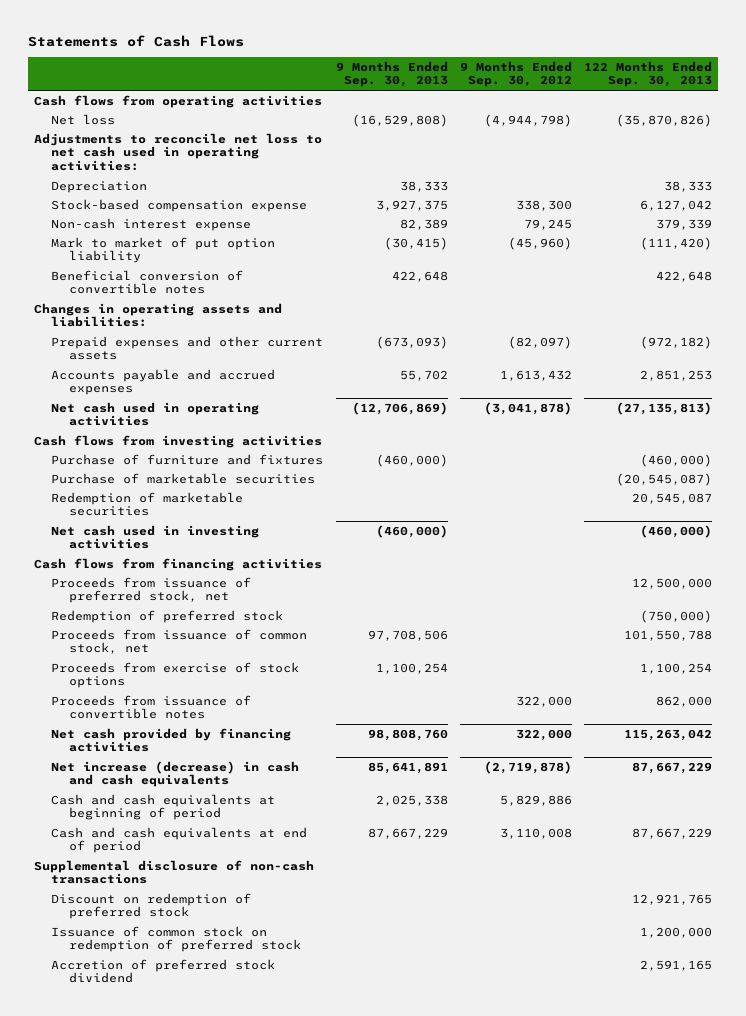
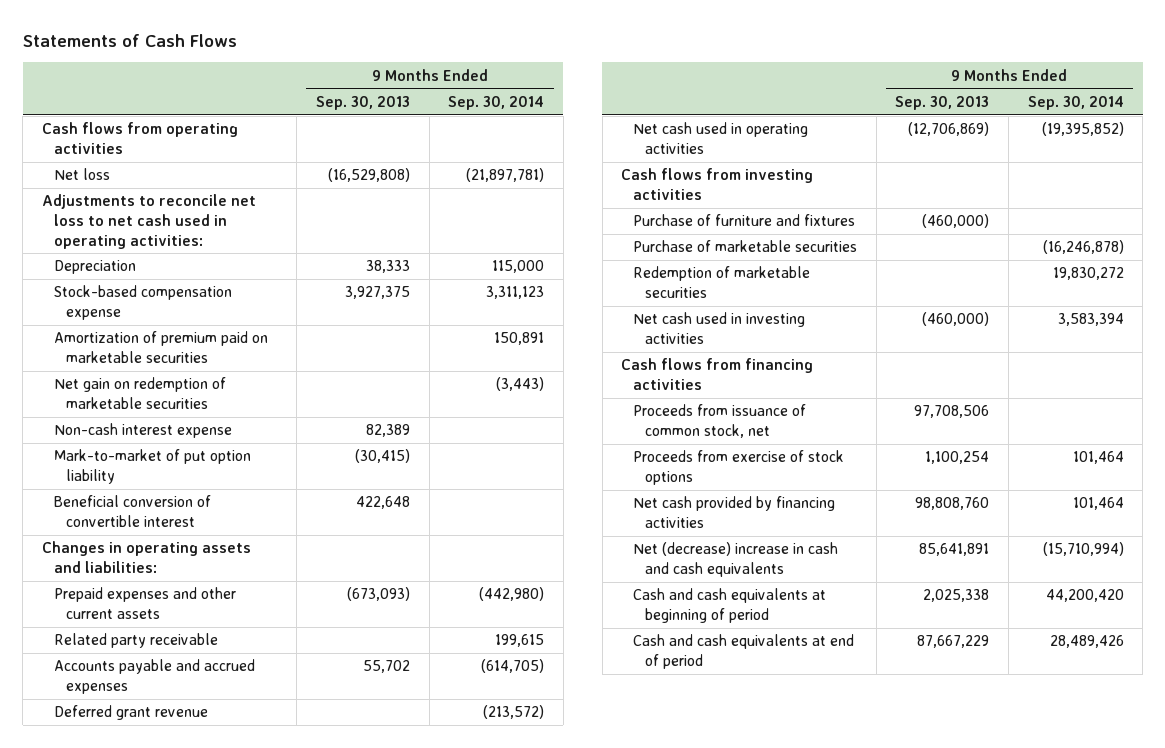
- | 9 Months Ended Sep. 30, 2013 | 9 Months Ended Sep. 30, 2012 | 122 Months Ended Sep. 30, 2013
+ | 9 Months Ended Sep. 30, 2013 | 9 Months Ended Sep. 30, 2014
+ Amortization of premium paid on marketable securities | | 150,891
+ Net gain on redemption of marketable securities | | (3,443)
- Mark to market of put option liability | (30,415) | (45,960) | (111,420)
- Beneficial conversion of convertible notes | 422,648 | | 422,648
+ Mark-to-market of put option liability | (30,415) |
+ Beneficial conversion of convertible interest | 422,648 |
+ Related party receivable | | 199,615
+ Deferred grant revenue | | (213,572)
- Proceeds from issuance of preferred stock, net | | | 12,500,000
- Redemption of preferred stock | | | (750,000)
- Proceeds from issuance of convertible notes | | 322,000 | 862,000
- Net increase (decrease) in cash and cash equivalents | 85,641,891 | (2,719,878) | 87,667,229
+ Net (decrease) increase in cash and cash equivalents | 85,641,891 | (15,710,994)
- Supplemental disclosure of non-cash transactions
- Discount on redemption of preferred stock | | | 12,921,765
- Issuance of common stock on redemption of preferred stock | | | 1,200,000
- Accretion of preferred stock dividend | | | 2,591,165

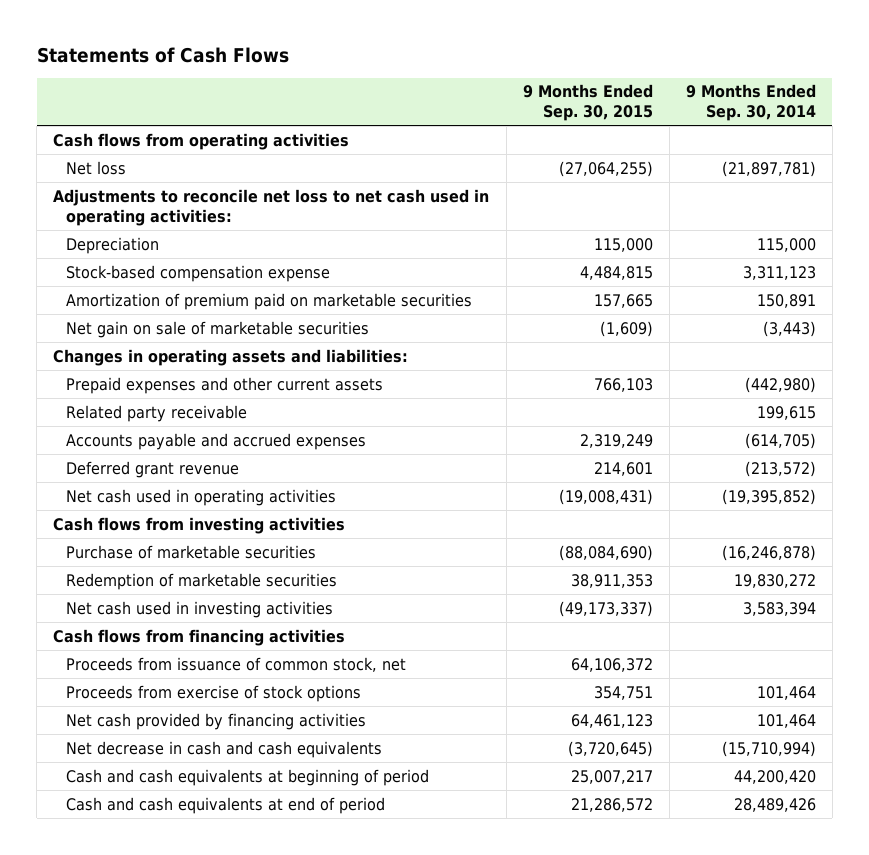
- | 9 Months Ended Sep. 30, 2013 | 9 Months Ended Sep. 30, 2014
+ | 9 Months Ended Sep. 30, 2015 | 9 Months Ended Sep. 30, 2014
- Net gain on redemption of marketable securities | | (3,443)
- Non-cash interest expense | 82,389 |
- Mark-to-market of put option liability | (30,415) |
- Beneficial conversion of convertible interest | 422,648 |
+ Net gain on sale of marketable securities | (1,609) | (3,443)
- Purchase of furniture and fixtures | (460,000) |
- Net (decrease) increase in cash and cash equivalents | 85,641,891 | (15,710,994)
+ Net decrease in cash and cash equivalents | (3,720,645) | (15,710,994)

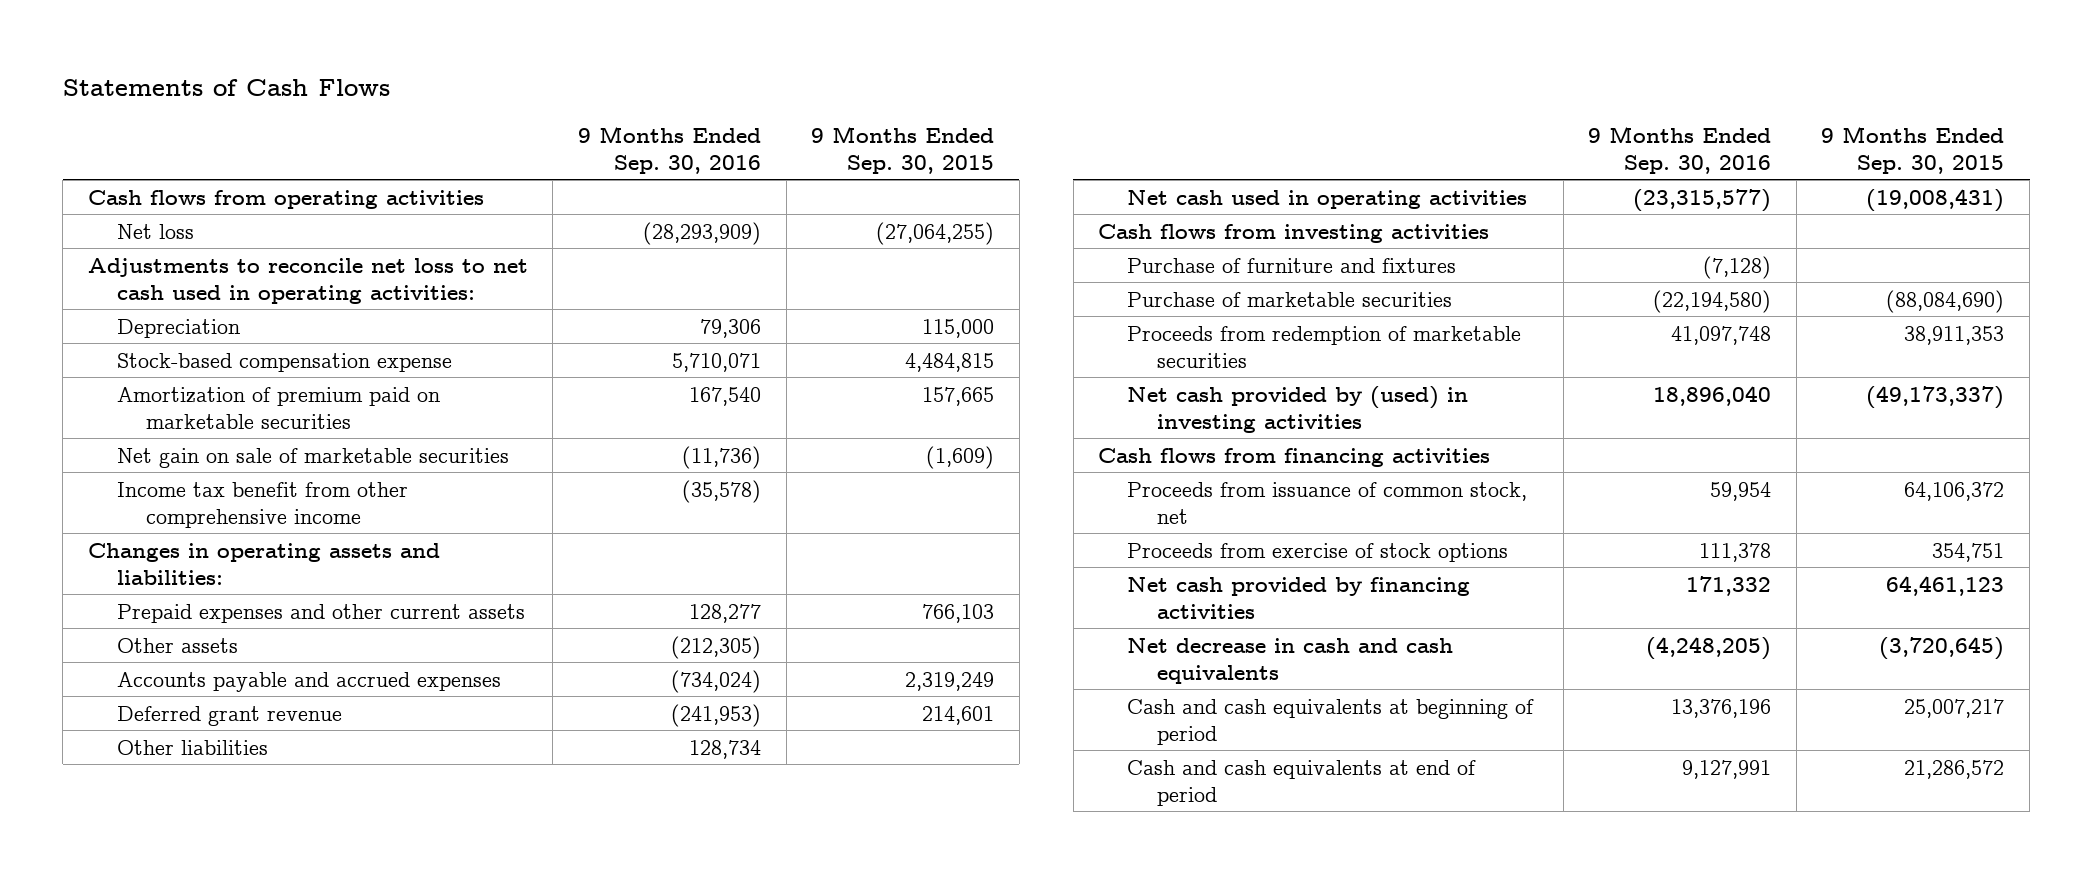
- | 9 Months Ended Sep. 30, 2015 | 9 Months Ended Sep. 30, 2014
+ | 9 Months Ended Sep. 30, 2016 | 9 Months Ended Sep. 30, 2015
+ Income tax benefit from other comprehensive income | (35,578) |
- Related party receivable | | 199,615
+ Other assets | (212,305) |
+ Other liabilities | 128,734 |
+ Purchase of furniture and fixtures | (7,128) |
- Redemption of marketable securities | 38,911,353 | 19,830,272
- Net cash used in investing activities | (49,173,337) | 3,583,394
+ Proceeds from redemption of marketable securities | 41,097,748 | 38,911,353
+ Net cash provided by (used) in investing activities | 18,896,040 | (49,173,337)

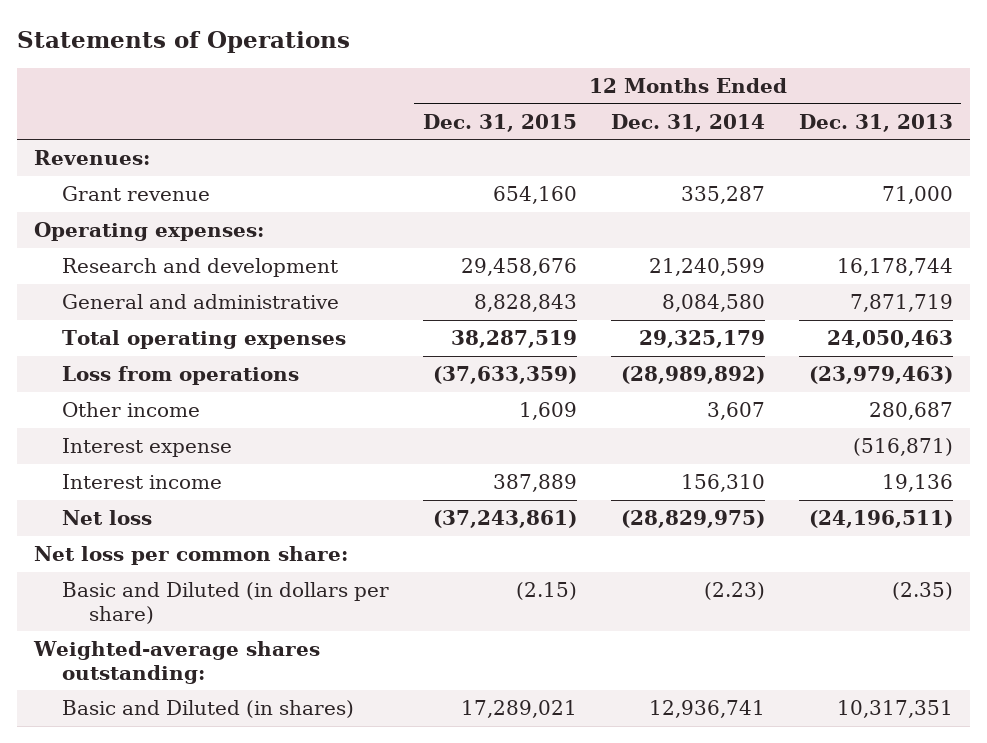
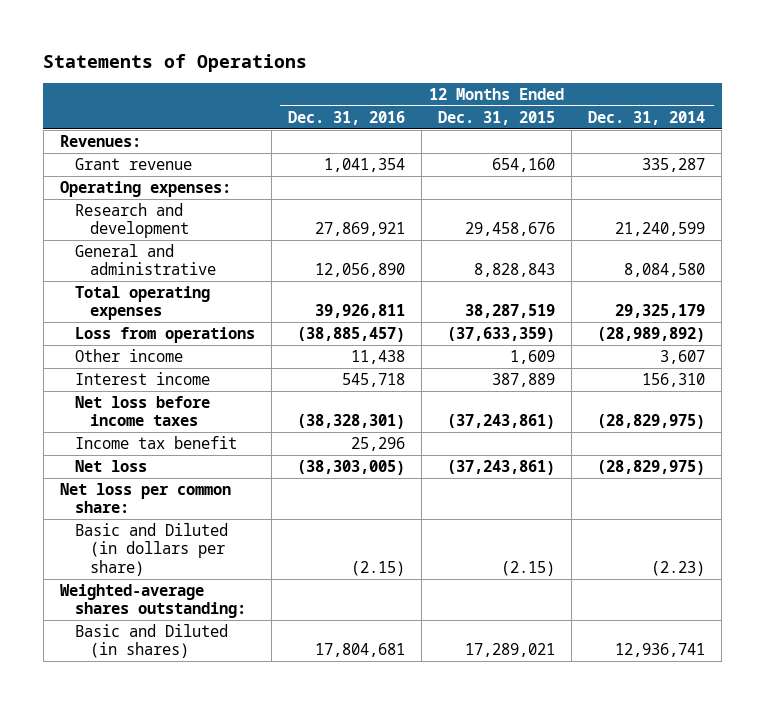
- | 12 Months Ended Dec. 31, 2015 | 12 Months Ended Dec. 31, 2014 | 12 Months Ended Dec. 31, 2013
+ | 12 Months Ended Dec. 31, 2016 | 12 Months Ended Dec. 31, 2015 | 12 Months Ended Dec. 31, 2014
- Interest expense | | | (516,871)
+ Net loss before income taxes | (38,328,301) | (37,243,861) | (28,829,975)
+ Income tax benefit | 25,296 | |

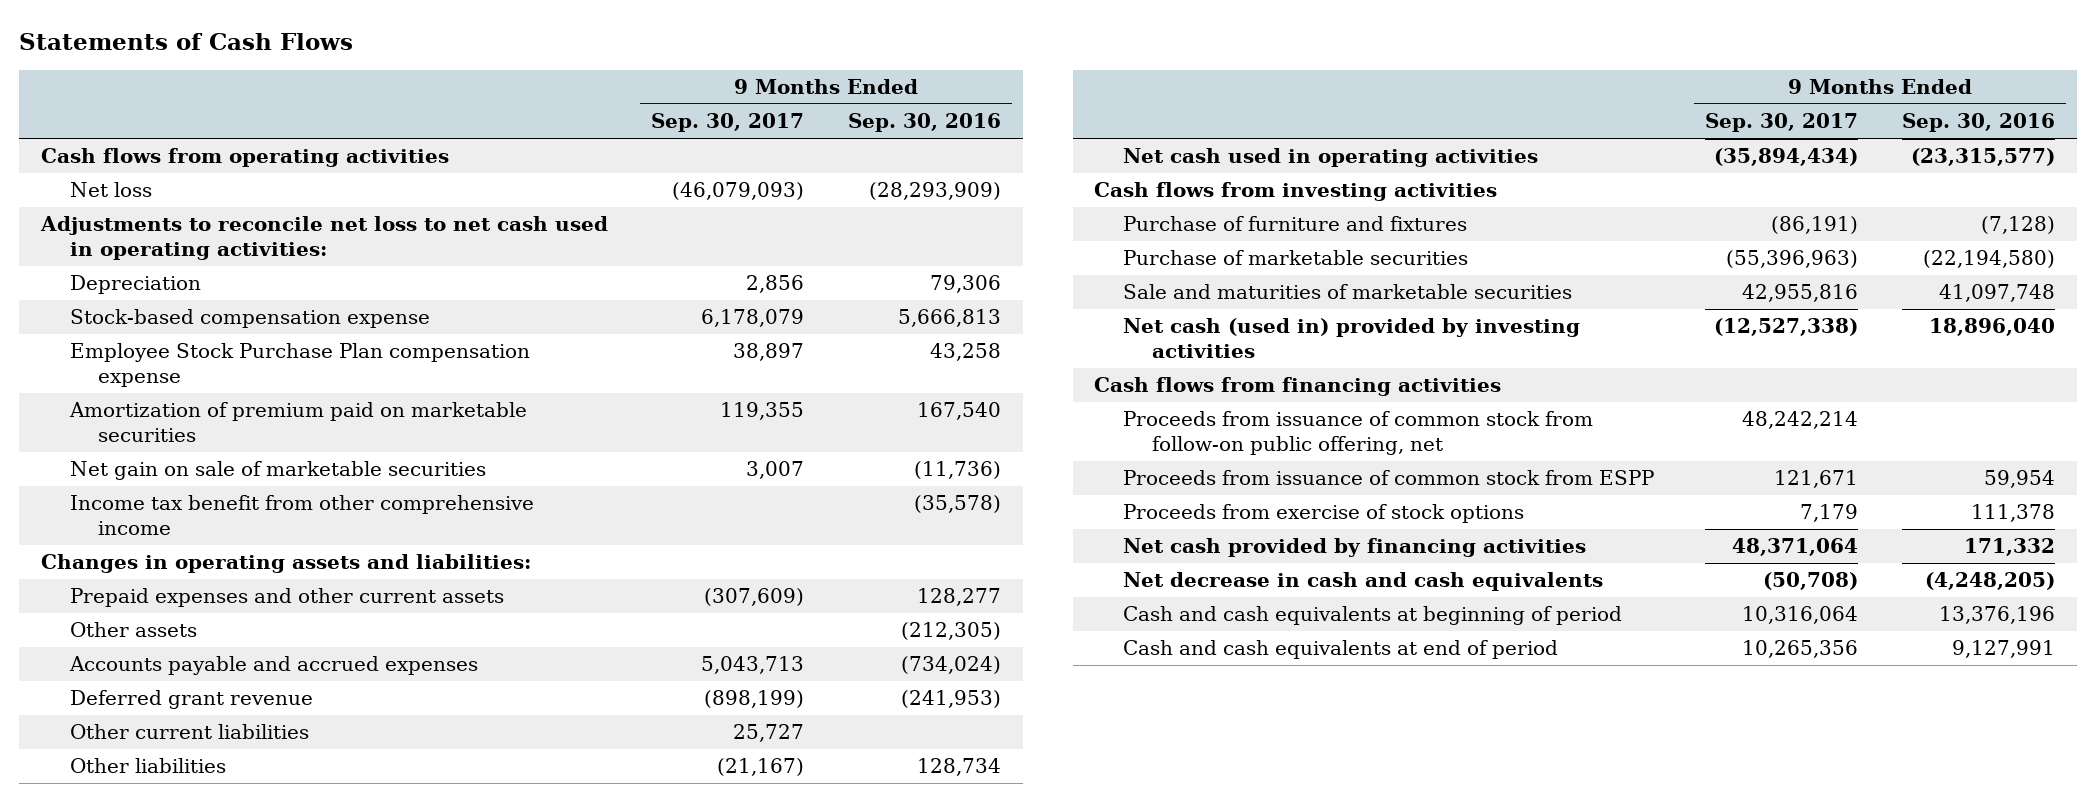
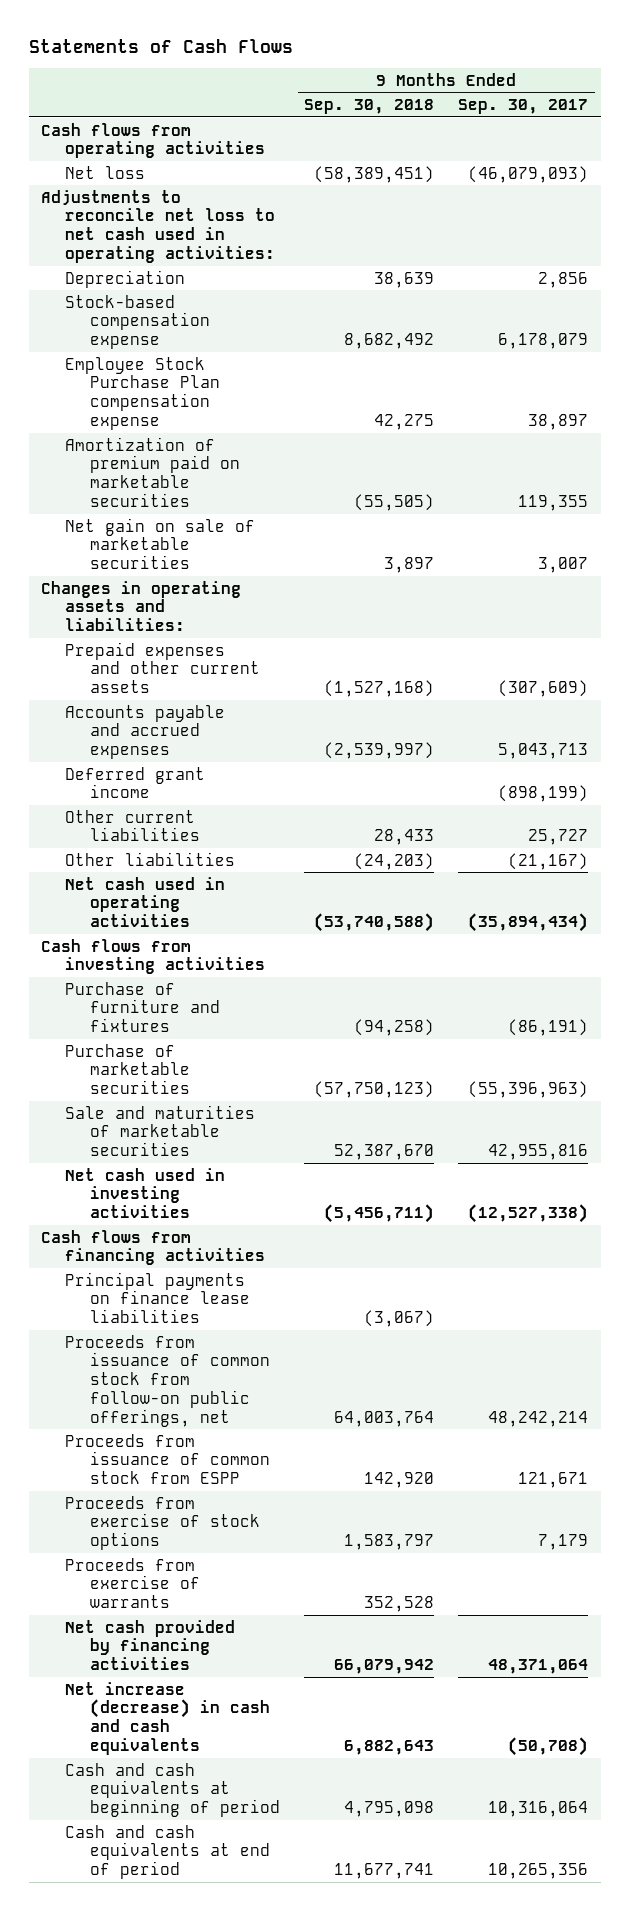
- | 9 Months Ended Sep. 30, 2017 | 9 Months Ended Sep. 30, 2016
+ | 9 Months Ended Sep. 30, 2018 | 9 Months Ended Sep. 30, 2017
- Income tax benefit from other comprehensive income | | (35,578)
- Other assets | | (212,305)
- Deferred grant revenue | (898,199) | (241,953)
+ Deferred grant income | | (898,199)
- Net cash (used in) provided by investing activities | (12,527,338) | 18,896,040
+ Net cash used in investing activities | (5,456,711) | (12,527,338)
- Proceeds from issuance of common stock from follow-on public offering, net | 48,242,214 |
+ Principal payments on finance lease liabilities | (3,067) |
+ Proceeds from issuance of common stock from follow-on public offerings, net | 64,003,764 | 48,242,214
+ Proceeds from exercise of warrants | 352,528 |
- Net decrease in cash and cash equivalents | (50,708) | (4,248,205)
+ Net increase (decrease) in cash and cash equivalents | 6,882,643 | (50,708)

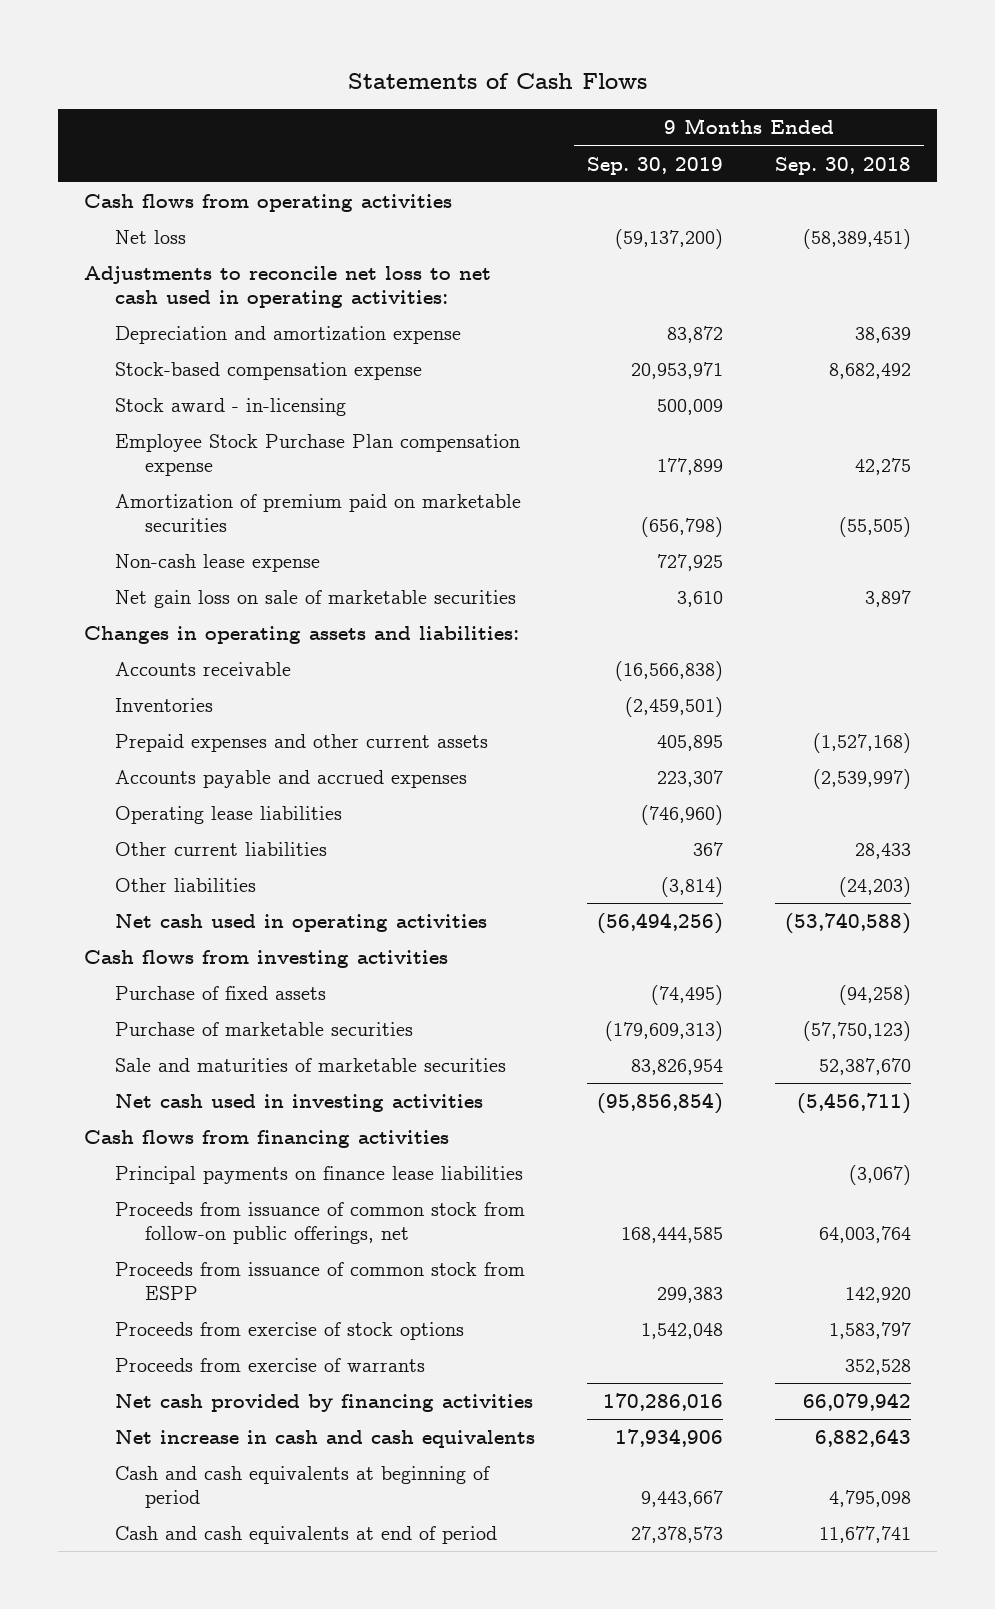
- | 9 Months Ended Sep. 30, 2018 | 9 Months Ended Sep. 30, 2017
+ | 9 Months Ended Sep. 30, 2019 | 9 Months Ended Sep. 30, 2018
- Depreciation | 38,639 | 2,856
+ Depreciation and amortization expense | 83,872 | 38,639
+ Stock award - in-licensing | 500,009 |
- Net gain on sale of marketable securities | 3,897 | 3,007
+ Non-cash lease expense | 727,925 |
+ Net gain loss on sale of marketable securities | 3,610 | 3,897
+ Accounts receivable | (16,566,838) |
+ Inventories | (2,459,501) |
- Deferred grant income | | (898,199)
+ Operating lease liabilities | (746,960) |
- Purchase of furniture and fixtures | (94,258) | (86,191)
+ Purchase of fixed assets | (74,495) | (94,258)
- Net increase (decrease) in cash and cash equivalents | 6,882,643 | (50,708)
+ Net increase in cash and cash equivalents | 17,934,906 | 6,882,643

